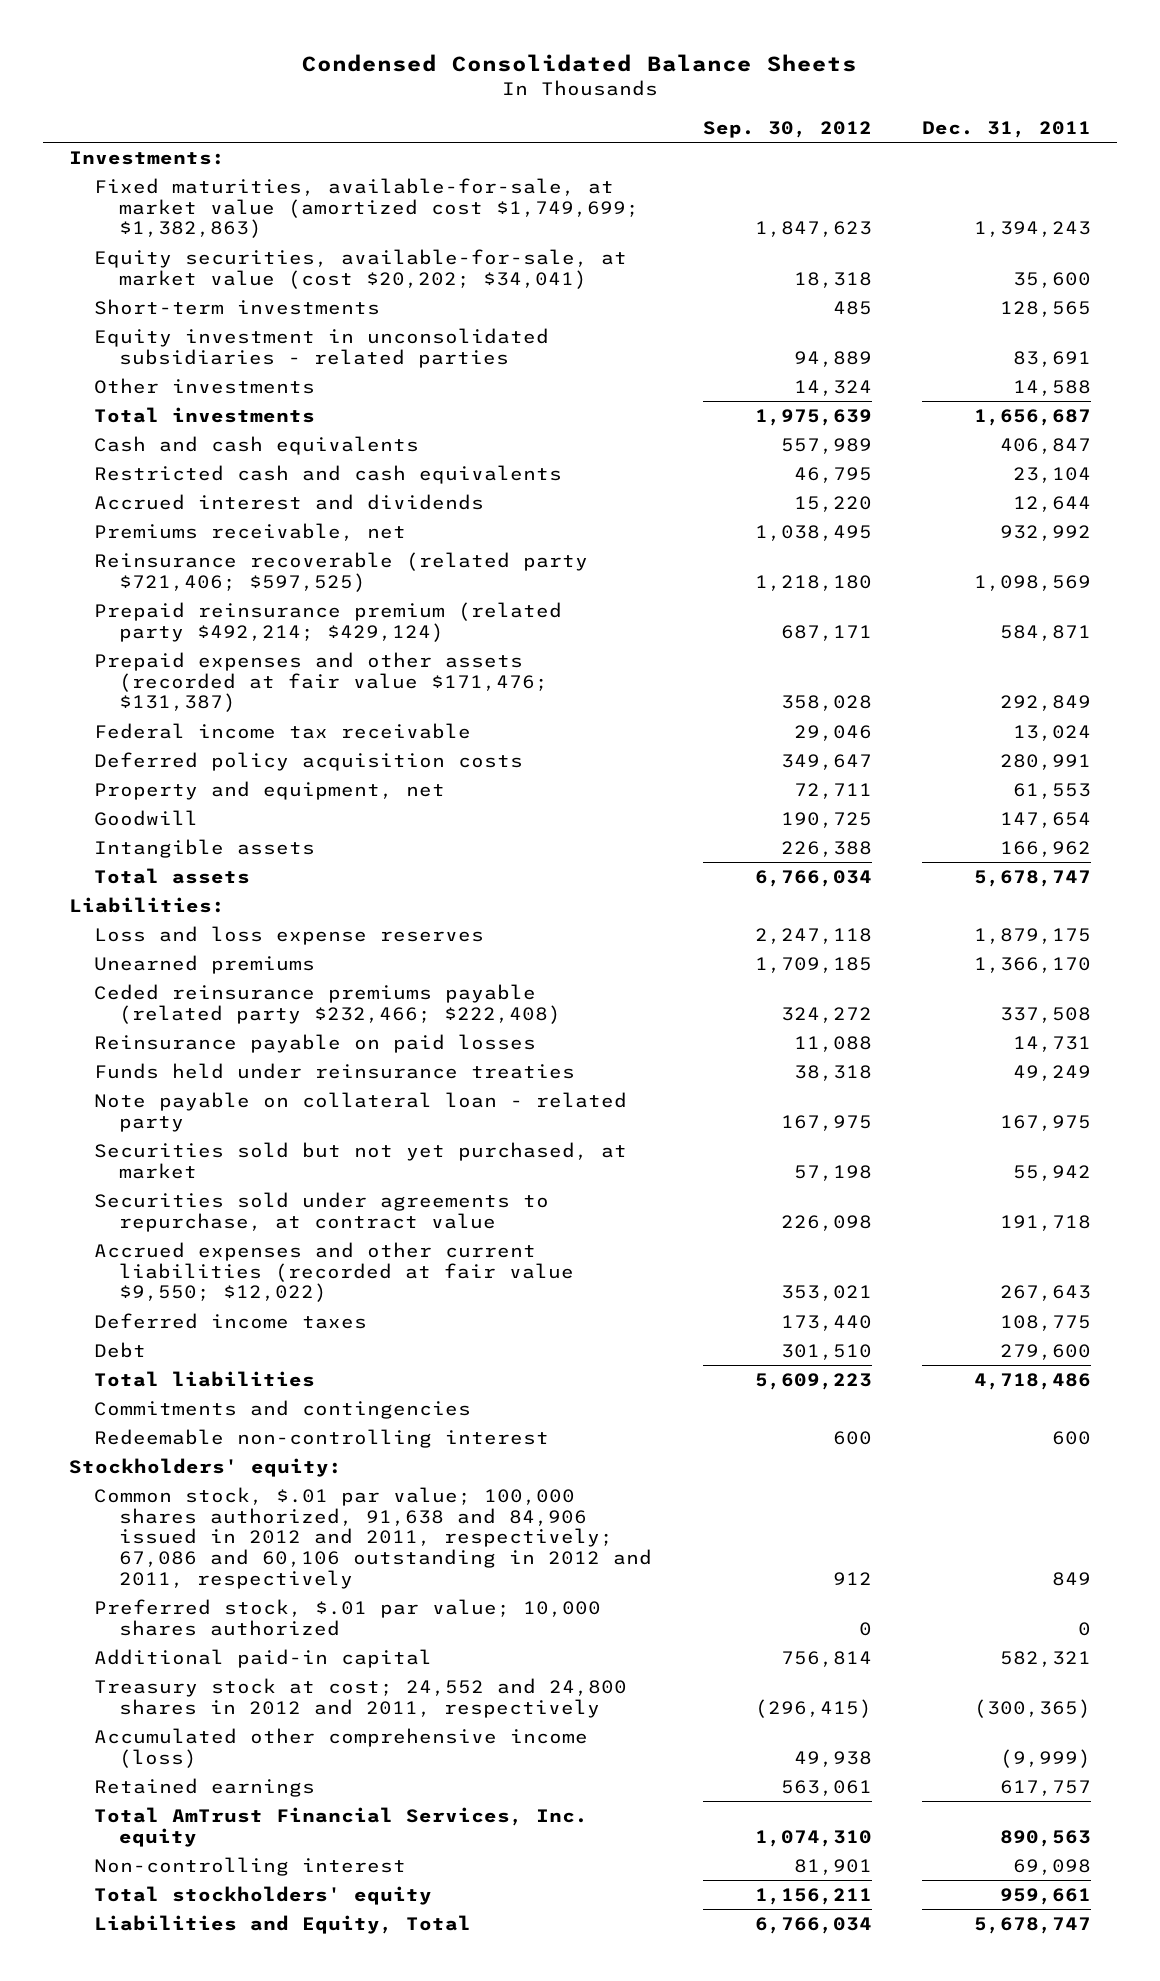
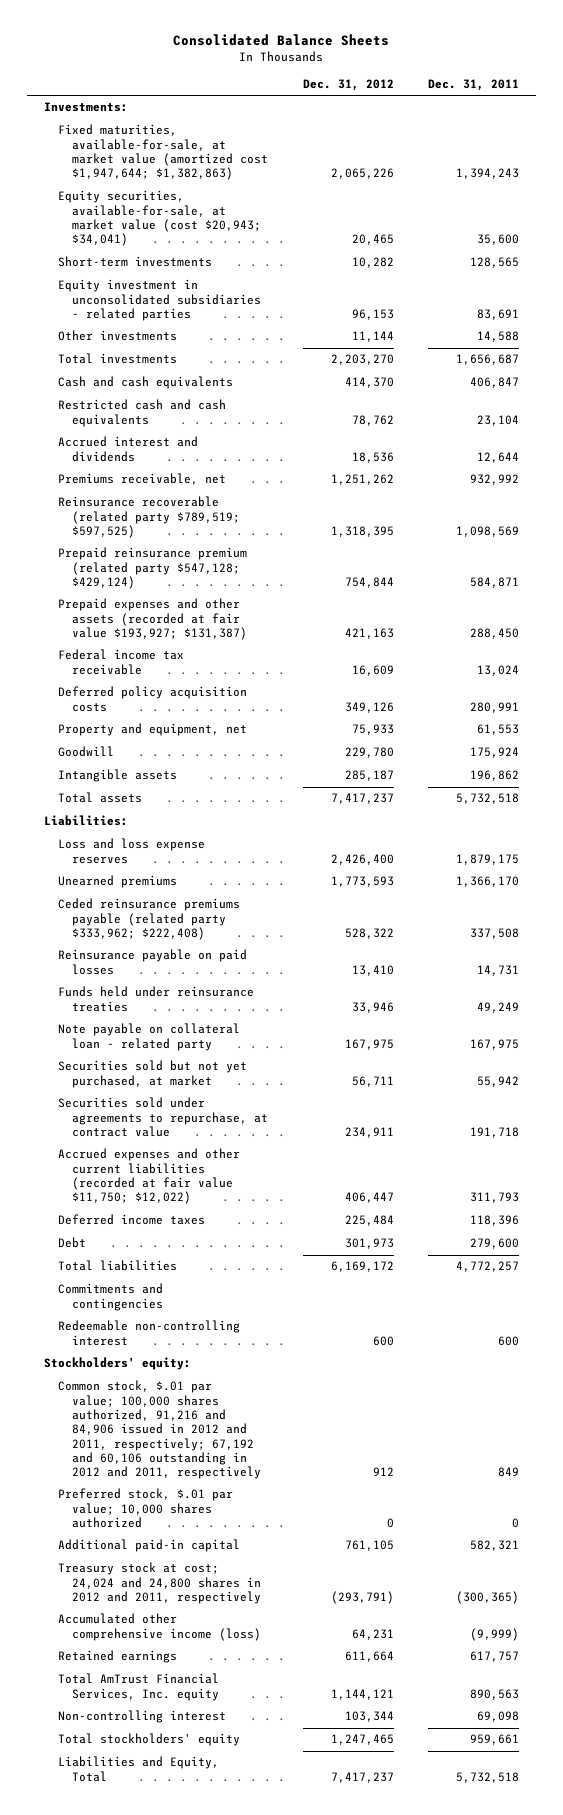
- Condensed Consolidated Balance Sheets
+ Consolidated Balance Sheets
- | Sep. 30, 2012 | Dec. 31, 2011
+ | Dec. 31, 2012 | Dec. 31, 2011
- Fixed maturities, available-for-sale, at market value (amortized cost $1,749,699; $1,382,863) | 1,847,623 | 1,394,243
- Equity securities, available-for-sale, at market value (cost $20,202; $34,041) | 18,318 | 35,600
+ Fixed maturities, available-for-sale, at market value (amortized cost $1,947,644; $1,382,863) | 2,065,226 | 1,394,243
+ Equity securities, available-for-sale, at market value (cost $20,943; $34,041) | 20,465 | 35,600
- Reinsurance recoverable (related party $721,406; $597,525) | 1,218,180 | 1,098,569
- Prepaid reinsurance premium (related party $492,214; $429,124) | 687,171 | 584,871
- Prepaid expenses and other assets (recorded at fair value $171,476; $131,387) | 358,028 | 292,849
+ Reinsurance recoverable (related party $789,519; $597,525) | 1,318,395 | 1,098,569
+ Prepaid reinsurance premium (related party $547,128; $429,124) | 754,844 | 584,871
+ Prepaid expenses and other assets (recorded at fair value $193,927; $131,387) | 421,163 | 288,450
- Goodwill | 190,725 | 147,654
- Intangible assets | 226,388 | 166,962
- Total assets | 6,766,034 | 5,678,747
+ Goodwill | 229,780 | 175,924
+ Intangible assets | 285,187 | 196,862
+ Total assets | 7,417,237 | 5,732,518
- Ceded reinsurance premiums payable (related party $232,466; $222,408) | 324,272 | 337,508
+ Ceded reinsurance premiums payable (related party $333,962; $222,408) | 528,322 | 337,508
- Accrued expenses and other current liabilities (recorded at fair value $9,550; $12,022) | 353,021 | 267,643
- Deferred income taxes | 173,440 | 108,775
+ Accrued expenses and other current liabilities (recorded at fair value $11,750; $12,022) | 406,447 | 311,793
+ Deferred income taxes | 225,484 | 118,396
- Total liabilities | 5,609,223 | 4,718,486
+ Total liabilities | 6,169,172 | 4,772,257
- Common stock, $.01 par value; 100,000 shares authorized, 91,638 and 84,906 issued in 2012 and 2011, respectively; 67,086 and 60,106 outstanding in 2012 and 2011, respectively | 912 | 849
+ Common stock, $.01 par value; 100,000 shares authorized, 91,216 and 84,906 issued in 2012 and 2011, respectively; 67,192 and 60,106 outstanding in 2012 and 2011, respectively | 912 | 849
- Treasury stock at cost; 24,552 and 24,800 shares in 2012 and 2011, respectively | (296,415) | (300,365)
+ Treasury stock at cost; 24,024 and 24,800 shares in 2012 and 2011, respectively | (293,791) | (300,365)
- Liabilities and Equity, Total | 6,766,034 | 5,678,747
+ Liabilities and Equity, Total | 7,417,237 | 5,732,518

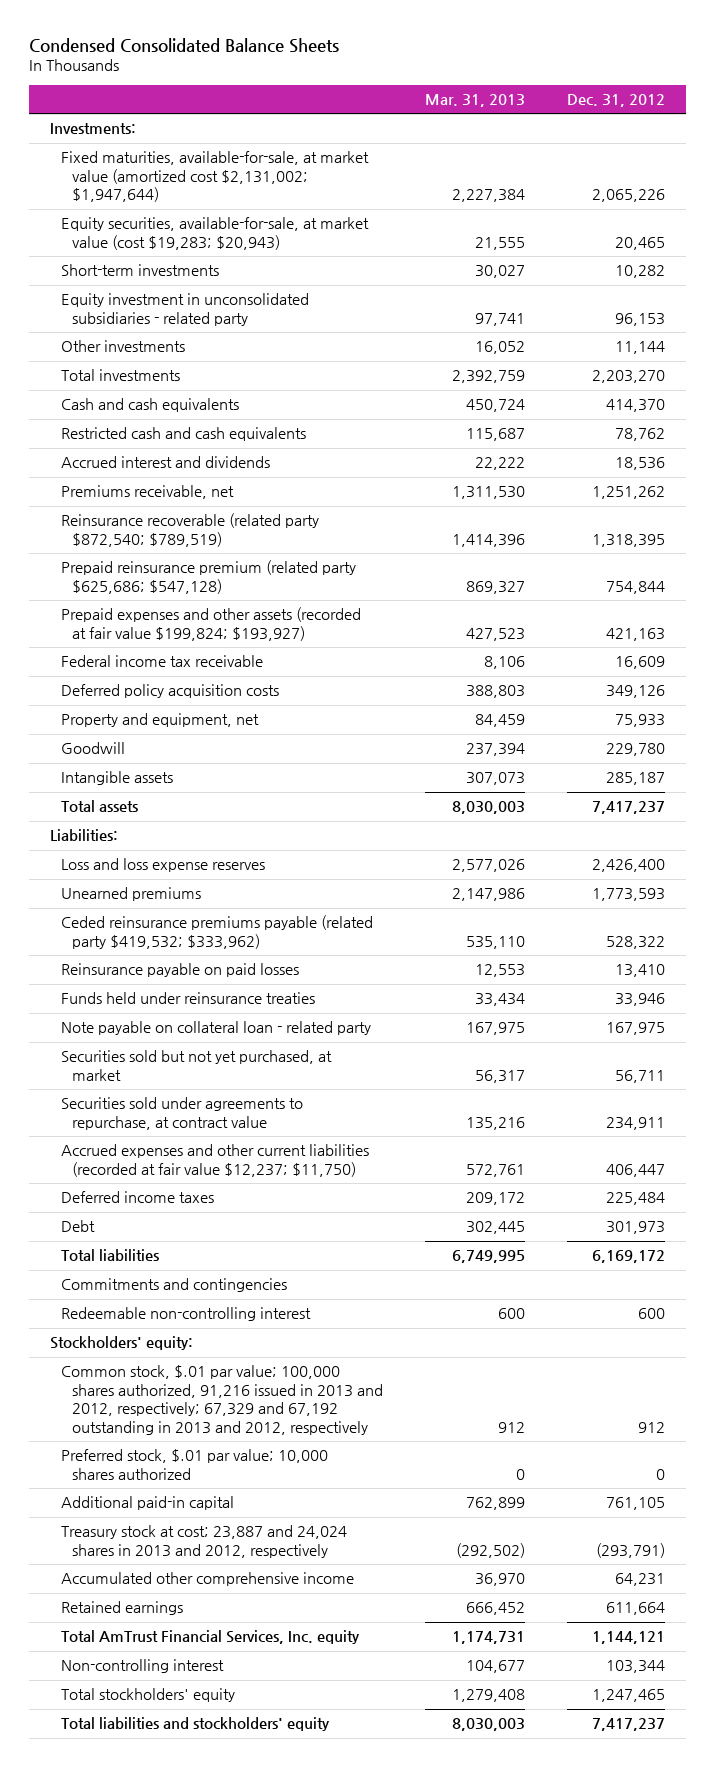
- Consolidated Balance Sheets
+ Condensed Consolidated Balance Sheets
- | Dec. 31, 2012 | Dec. 31, 2011
+ | Mar. 31, 2013 | Dec. 31, 2012
- Fixed maturities, available-for-sale, at market value (amortized cost $1,947,644; $1,382,863) | 2,065,226 | 1,394,243
- Equity securities, available-for-sale, at market value (cost $20,943; $34,041) | 20,465 | 35,600
+ Fixed maturities, available-for-sale, at market value (amortized cost $2,131,002; $1,947,644) | 2,227,384 | 2,065,226
+ Equity securities, available-for-sale, at market value (cost $19,283; $20,943) | 21,555 | 20,465
- Equity investment in unconsolidated subsidiaries - related parties | 96,153 | 83,691
+ Equity investment in unconsolidated subsidiaries - related party | 97,741 | 96,153
- Reinsurance recoverable (related party $789,519; $597,525) | 1,318,395 | 1,098,569
- Prepaid reinsurance premium (related party $547,128; $429,124) | 754,844 | 584,871
- Prepaid expenses and other assets (recorded at fair value $193,927; $131,387) | 421,163 | 288,450
+ Reinsurance recoverable (related party $872,540; $789,519) | 1,414,396 | 1,318,395
+ Prepaid reinsurance premium (related party $625,686; $547,128) | 869,327 | 754,844
+ Prepaid expenses and other assets (recorded at fair value $199,824; $193,927) | 427,523 | 421,163
- Ceded reinsurance premiums payable (related party $333,962; $222,408) | 528,322 | 337,508
+ Ceded reinsurance premiums payable (related party $419,532; $333,962) | 535,110 | 528,322
- Accrued expenses and other current liabilities (recorded at fair value $11,750; $12,022) | 406,447 | 311,793
+ Accrued expenses and other current liabilities (recorded at fair value $12,237; $11,750) | 572,761 | 406,447
- Common stock, $.01 par value; 100,000 shares authorized, 91,216 and 84,906 issued in 2012 and 2011, respectively; 67,192 and 60,106 outstanding in 2012 and 2011, respectively | 912 | 849
+ Common stock, $.01 par value; 100,000 shares authorized, 91,216 issued in 2013 and 2012, respectively; 67,329 and 67,192 outstanding in 2013 and 2012, respectively | 912 | 912
- Treasury stock at cost; 24,024 and 24,800 shares in 2012 and 2011, respectively | (293,791) | (300,365)
- Accumulated other comprehensive income (loss) | 64,231 | (9,999)
+ Treasury stock at cost; 23,887 and 24,024 shares in 2013 and 2012, respectively | (292,502) | (293,791)
+ Accumulated other comprehensive income | 36,970 | 64,231
- Liabilities and Equity, Total | 7,417,237 | 5,732,518
+ Total liabilities and stockholders' equity | 8,030,003 | 7,417,237

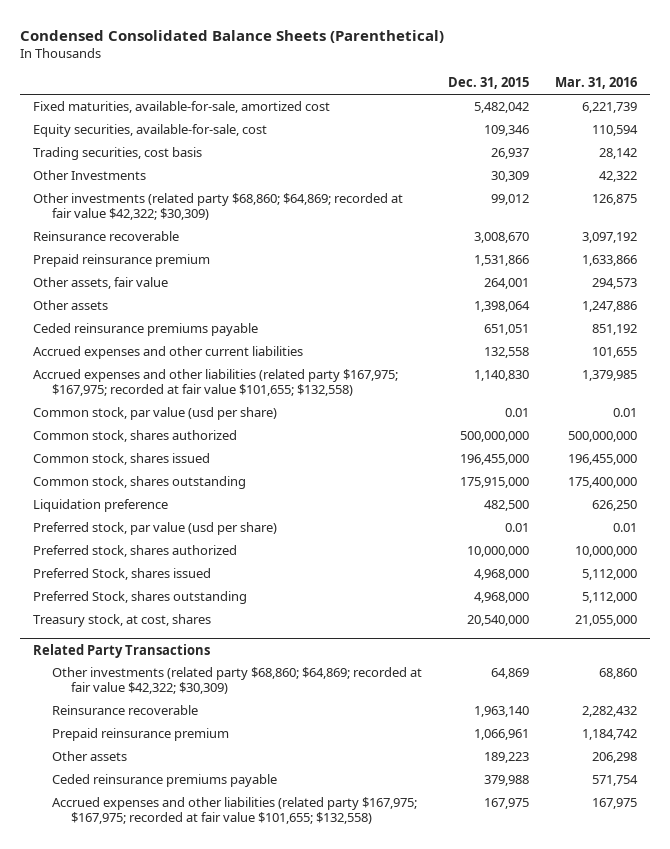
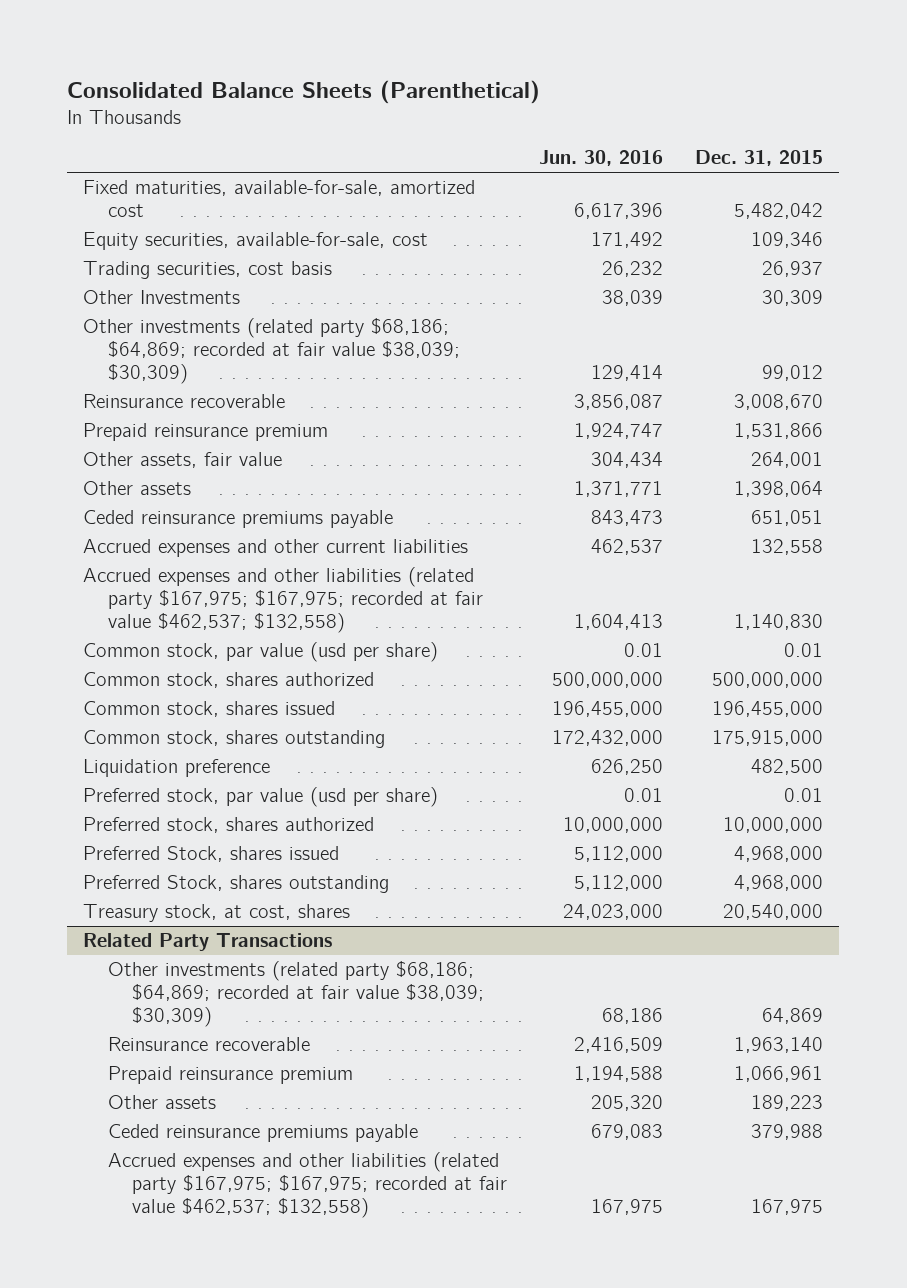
- Condensed Consolidated Balance Sheets (Parenthetical)
+ Consolidated Balance Sheets (Parenthetical)
- | Dec. 31, 2015 | Mar. 31, 2016
+ | Jun. 30, 2016 | Dec. 31, 2015
- Other investments (related party $68,860; $64,869; recorded at fair value $42,322; $30,309) | 99,012 | 126,875
+ Other investments (related party $68,186; $64,869; recorded at fair value $38,039; $30,309) | 129,414 | 99,012
- Accrued expenses and other liabilities (related party $167,975; $167,975; recorded at fair value $101,655; $132,558) | 1,140,830 | 1,379,985
+ Accrued expenses and other liabilities (related party $167,975; $167,975; recorded at fair value $462,537; $132,558) | 1,604,413 | 1,140,830
@ Related Party Transactions
- Other investments (related party $68,860; $64,869; recorded at fair value $42,322; $30,309) | 64,869 | 68,860
+ Other investments (related party $68,186; $64,869; recorded at fair value $38,039; $30,309) | 68,186 | 64,869
- Accrued expenses and other liabilities (related party $167,975; $167,975; recorded at fair value $101,655; $132,558) | 167,975 | 167,975
+ Accrued expenses and other liabilities (related party $167,975; $167,975; recorded at fair value $462,537; $132,558) | 167,975 | 167,975

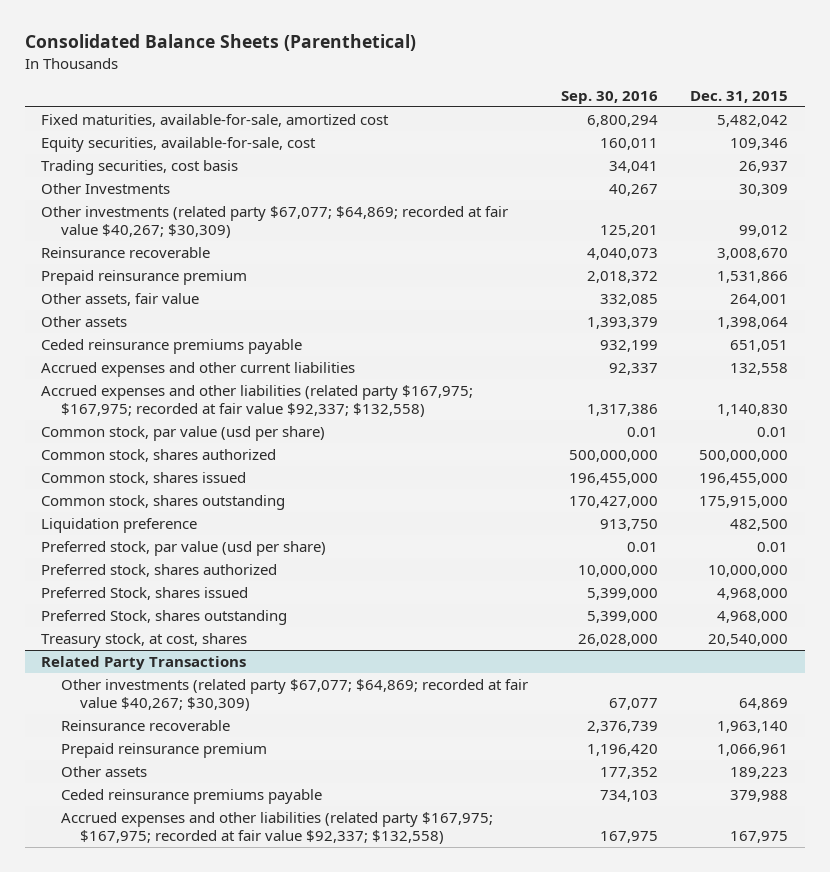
- | Jun. 30, 2016 | Dec. 31, 2015
+ | Sep. 30, 2016 | Dec. 31, 2015
- Other investments (related party $68,186; $64,869; recorded at fair value $38,039; $30,309) | 129,414 | 99,012
+ Other investments (related party $67,077; $64,869; recorded at fair value $40,267; $30,309) | 125,201 | 99,012
- Accrued expenses and other liabilities (related party $167,975; $167,975; recorded at fair value $462,537; $132,558) | 1,604,413 | 1,140,830
+ Accrued expenses and other liabilities (related party $167,975; $167,975; recorded at fair value $92,337; $132,558) | 1,317,386 | 1,140,830
@ Related Party Transactions
- Other investments (related party $68,186; $64,869; recorded at fair value $38,039; $30,309) | 68,186 | 64,869
+ Other investments (related party $67,077; $64,869; recorded at fair value $40,267; $30,309) | 67,077 | 64,869
- Accrued expenses and other liabilities (related party $167,975; $167,975; recorded at fair value $462,537; $132,558) | 167,975 | 167,975
+ Accrued expenses and other liabilities (related party $167,975; $167,975; recorded at fair value $92,337; $132,558) | 167,975 | 167,975

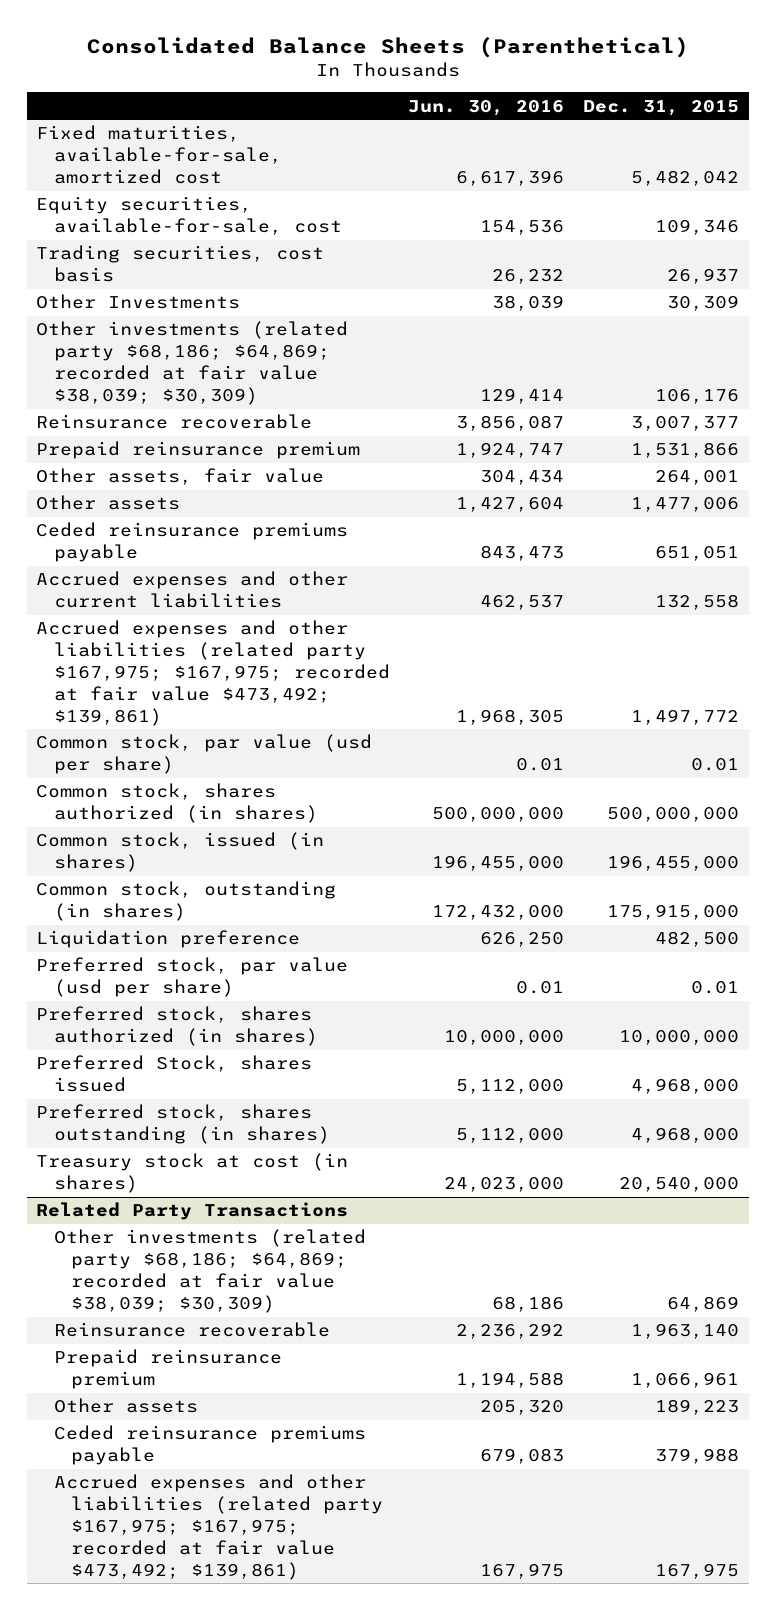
- | Sep. 30, 2016 | Dec. 31, 2015
+ | Jun. 30, 2016 | Dec. 31, 2015
- Other investments (related party $67,077; $64,869; recorded at fair value $40,267; $30,309) | 125,201 | 99,012
- Reinsurance recoverable | 4,040,073 | 3,008,670
+ Other investments (related party $68,186; $64,869; recorded at fair value $38,039; $30,309) | 129,414 | 106,176
+ Reinsurance recoverable | 3,856,087 | 3,007,377
- Other assets | 1,393,379 | 1,398,064
+ Other assets | 1,427,604 | 1,477,006
- Accrued expenses and other liabilities (related party $167,975; $167,975; recorded at fair value $92,337; $132,558) | 1,317,386 | 1,140,830
+ Accrued expenses and other liabilities (related party $167,975; $167,975; recorded at fair value $473,492; $139,861) | 1,968,305 | 1,497,772
- Common stock, shares authorized | 500,000,000 | 500,000,000
- Common stock, shares issued | 196,455,000 | 196,455,000
- Common stock, shares outstanding | 170,427,000 | 175,915,000
+ Common stock, shares authorized (in shares) | 500,000,000 | 500,000,000
+ Common stock, issued (in shares) | 196,455,000 | 196,455,000
+ Common stock, outstanding (in shares) | 172,432,000 | 175,915,000
- Preferred stock, shares authorized | 10,000,000 | 10,000,000
+ Preferred stock, shares authorized (in shares) | 10,000,000 | 10,000,000
- Preferred Stock, shares outstanding | 5,399,000 | 4,968,000
- Treasury stock, at cost, shares | 26,028,000 | 20,540,000
+ Preferred stock, shares outstanding (in shares) | 5,112,000 | 4,968,000
+ Treasury stock at cost (in shares) | 24,023,000 | 20,540,000
@ Related Party Transactions
- Other investments (related party $67,077; $64,869; recorded at fair value $40,267; $30,309) | 67,077 | 64,869
+ Other investments (related party $68,186; $64,869; recorded at fair value $38,039; $30,309) | 68,186 | 64,869
- Accrued expenses and other liabilities (related party $167,975; $167,975; recorded at fair value $92,337; $132,558) | 167,975 | 167,975
+ Accrued expenses and other liabilities (related party $167,975; $167,975; recorded at fair value $473,492; $139,861) | 167,975 | 167,975

